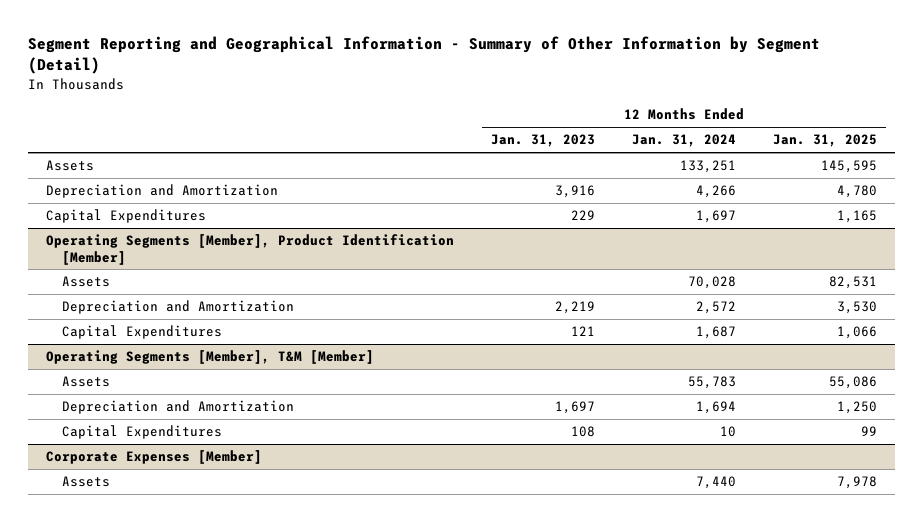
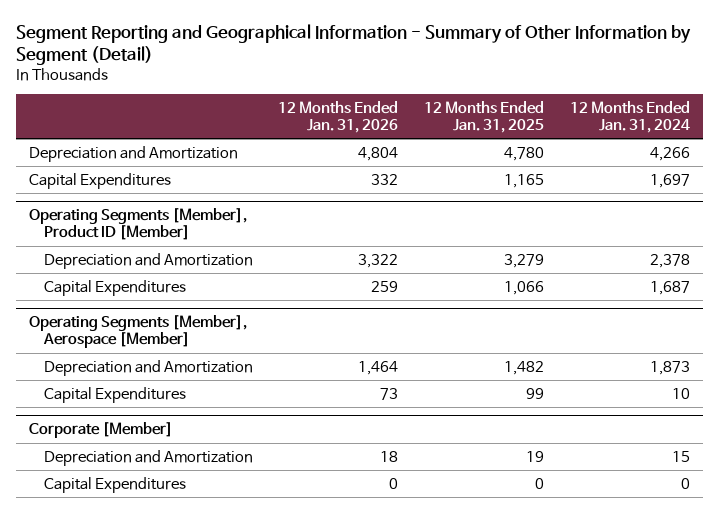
- | 12 Months Ended Jan. 31, 2023 | 12 Months Ended Jan. 31, 2024 | 12 Months Ended Jan. 31, 2025
+ | 12 Months Ended Jan. 31, 2026 | 12 Months Ended Jan. 31, 2025 | 12 Months Ended Jan. 31, 2024
- Assets | | 133,251 | 145,595
- Operating Segments [Member], Product Identification [Member]
- Assets | | 70,028 | 82,531
- Depreciation and Amortization | 2,219 | 2,572 | 3,530
+ Operating Segments [Member], Product ID [Member]
+ Depreciation and Amortization | 3,322 | 3,279 | 2,378
- Operating Segments [Member], T&M [Member]
- Assets | | 55,783 | 55,086
- Depreciation and Amortization | 1,697 | 1,694 | 1,250
+ Operating Segments [Member], Aerospace [Member]
+ Depreciation and Amortization | 1,464 | 1,482 | 1,873
- Corporate Expenses [Member]
- Assets | | 7,440 | 7,978
+ Corporate [Member]
+ Depreciation and Amortization | 18 | 19 | 15
+ Capital Expenditures | 0 | 0 | 0

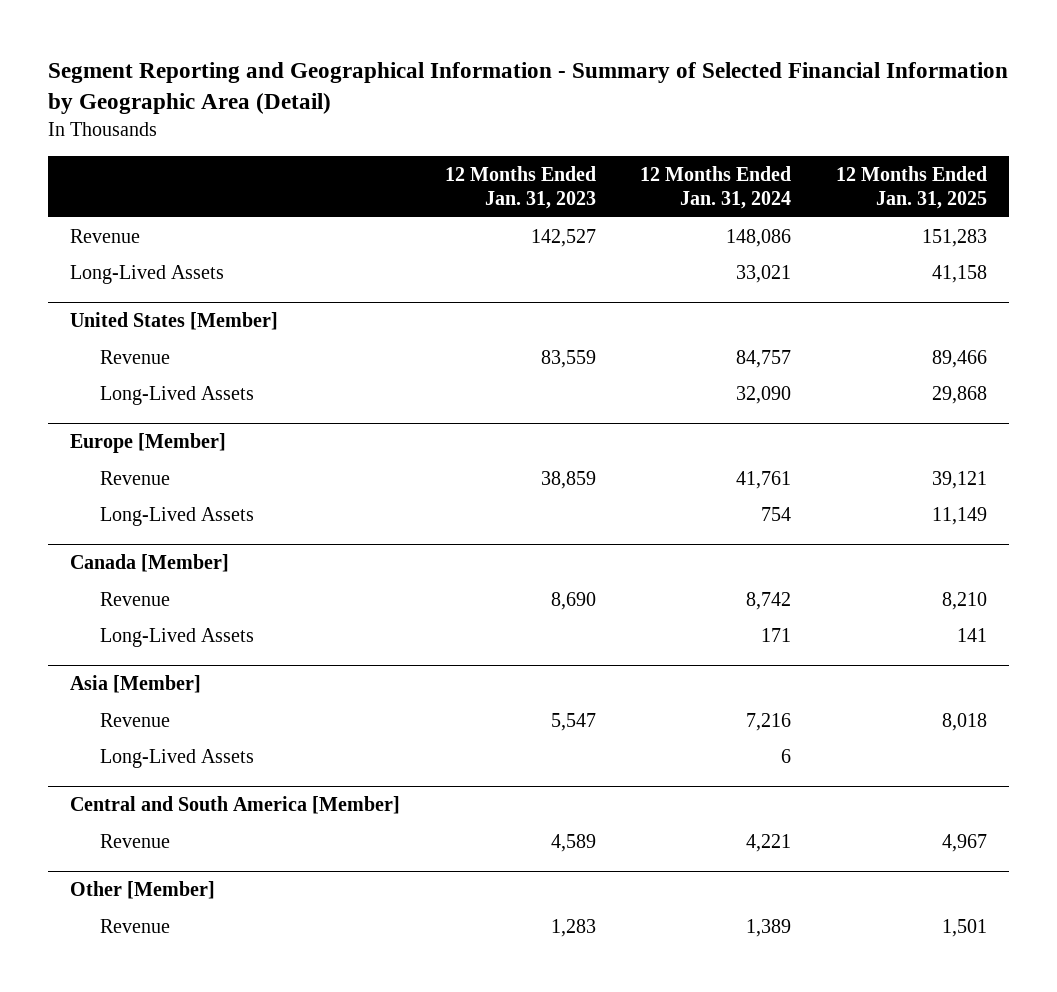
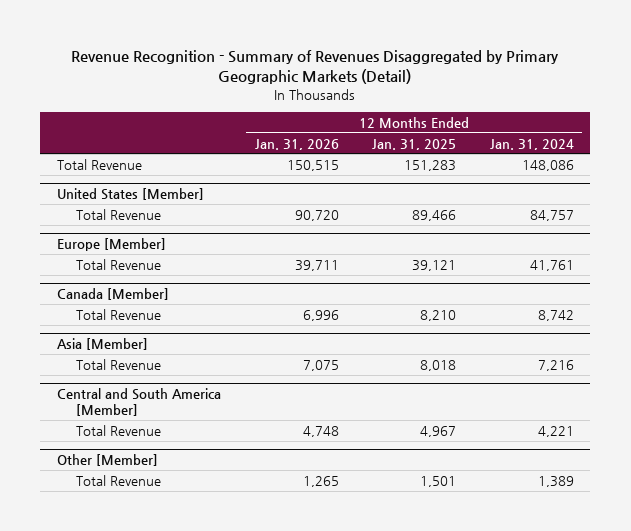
- Segment Reporting and Geographical Information - Summary of Selected Financial Information by Geographic Area (Detail)
+ Revenue Recognition - Summary of Revenues Disaggregated by Primary Geographic Markets (Detail)
- | 12 Months Ended Jan. 31, 2023 | 12 Months Ended Jan. 31, 2024 | 12 Months Ended Jan. 31, 2025
+ | 12 Months Ended Jan. 31, 2026 | 12 Months Ended Jan. 31, 2025 | 12 Months Ended Jan. 31, 2024
- Revenue | 142,527 | 148,086 | 151,283
- Long-Lived Assets | | 33,021 | 41,158
+ Total Revenue | 150,515 | 151,283 | 148,086
@ United States [Member]
- Revenue | 83,559 | 84,757 | 89,466
- Long-Lived Assets | | 32,090 | 29,868
+ Total Revenue | 90,720 | 89,466 | 84,757
@ Europe [Member]
- Revenue | 38,859 | 41,761 | 39,121
- Long-Lived Assets | | 754 | 11,149
+ Total Revenue | 39,711 | 39,121 | 41,761
@ Canada [Member]
- Revenue | 8,690 | 8,742 | 8,210
- Long-Lived Assets | | 171 | 141
+ Total Revenue | 6,996 | 8,210 | 8,742
@ Asia [Member]
- Revenue | 5,547 | 7,216 | 8,018
- Long-Lived Assets | | 6 |
+ Total Revenue | 7,075 | 8,018 | 7,216
@ Central and South America [Member]
- Revenue | 4,589 | 4,221 | 4,967
+ Total Revenue | 4,748 | 4,967 | 4,221
@ Other [Member]
- Revenue | 1,283 | 1,389 | 1,501
+ Total Revenue | 1,265 | 1,501 | 1,389

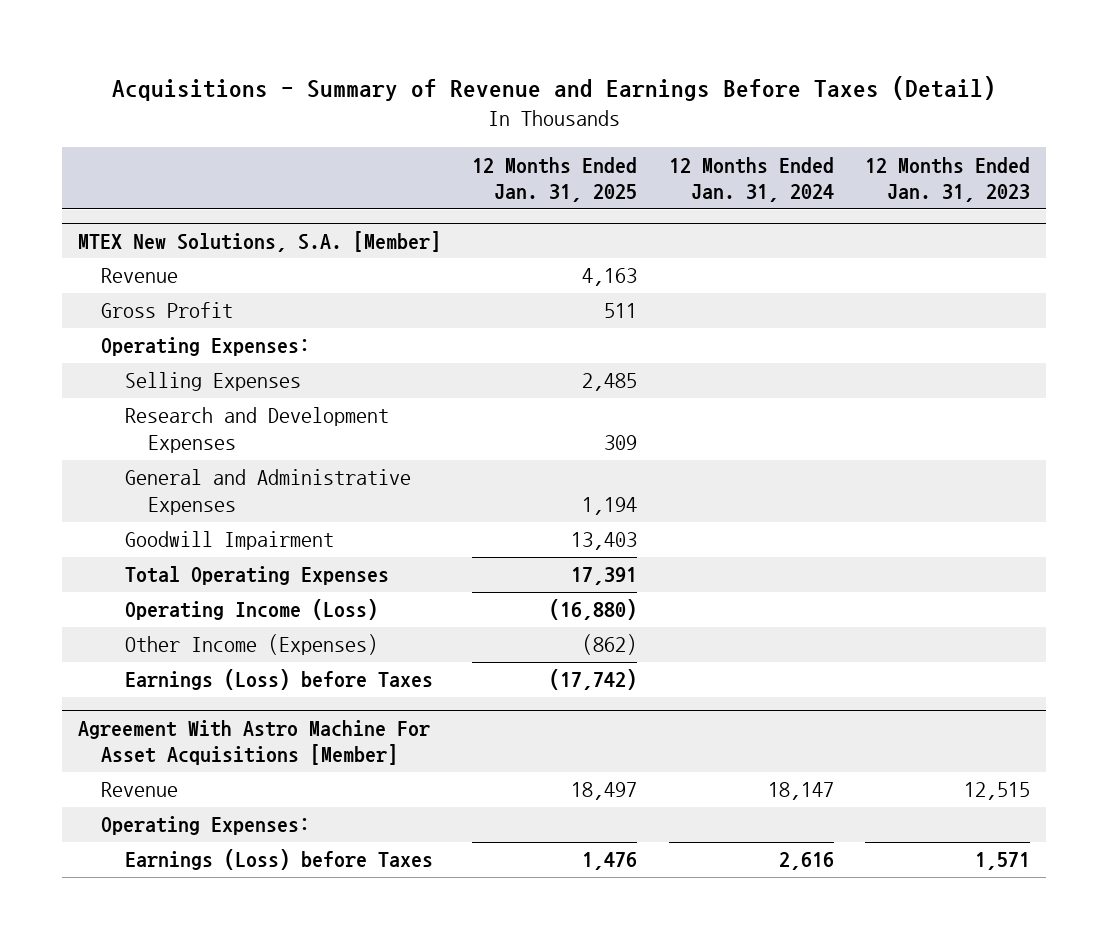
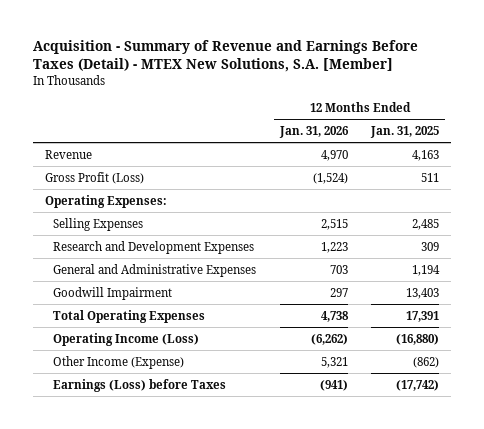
- Acquisitions - Summary of Revenue and Earnings Before Taxes (Detail)
+ Acquisition - Summary of Revenue and Earnings Before Taxes (Detail) - MTEX New Solutions, S.A. [Member]
- | 12 Months Ended Jan. 31, 2025 | 12 Months Ended Jan. 31, 2024 | 12 Months Ended Jan. 31, 2023
+ | 12 Months Ended Jan. 31, 2026 | 12 Months Ended Jan. 31, 2025
- MTEX New Solutions, S.A. [Member]
- Gross Profit | 511 | |
+ Gross Profit (Loss) | (1,524) | 511
- Other Income (Expenses) | (862) | |
+ Other Income (Expense) | 5,321 | (862)
- Agreement With Astro Machine For Asset Acquisitions [Member]
- Revenue | 18,497 | 18,147 | 12,515
- Operating Expenses:
- Earnings (Loss) before Taxes | 1,476 | 2,616 | 1,571

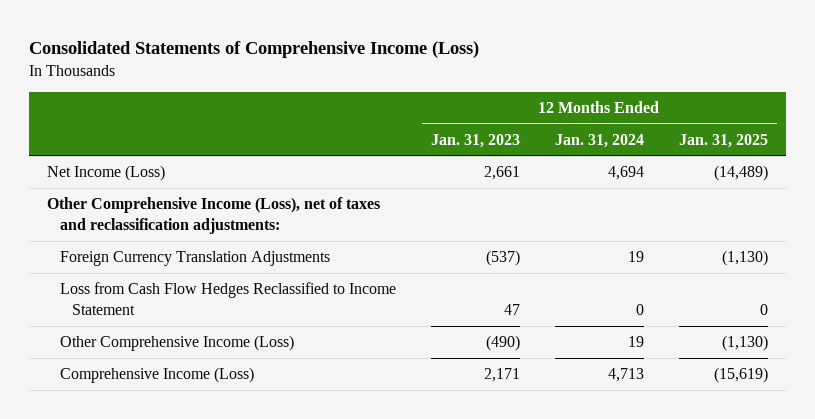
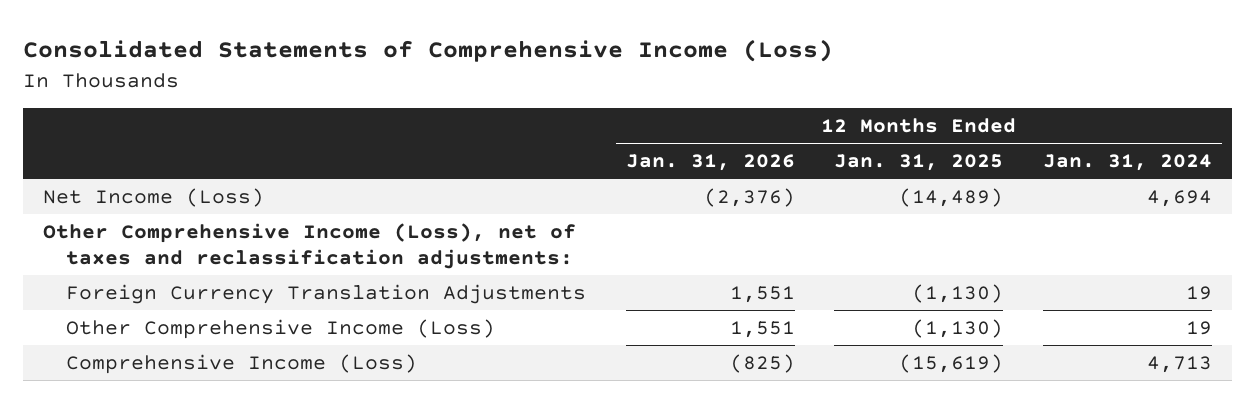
- | 12 Months Ended Jan. 31, 2023 | 12 Months Ended Jan. 31, 2024 | 12 Months Ended Jan. 31, 2025
+ | 12 Months Ended Jan. 31, 2026 | 12 Months Ended Jan. 31, 2025 | 12 Months Ended Jan. 31, 2024
- Loss from Cash Flow Hedges Reclassified to Income Statement | 47 | 0 | 0

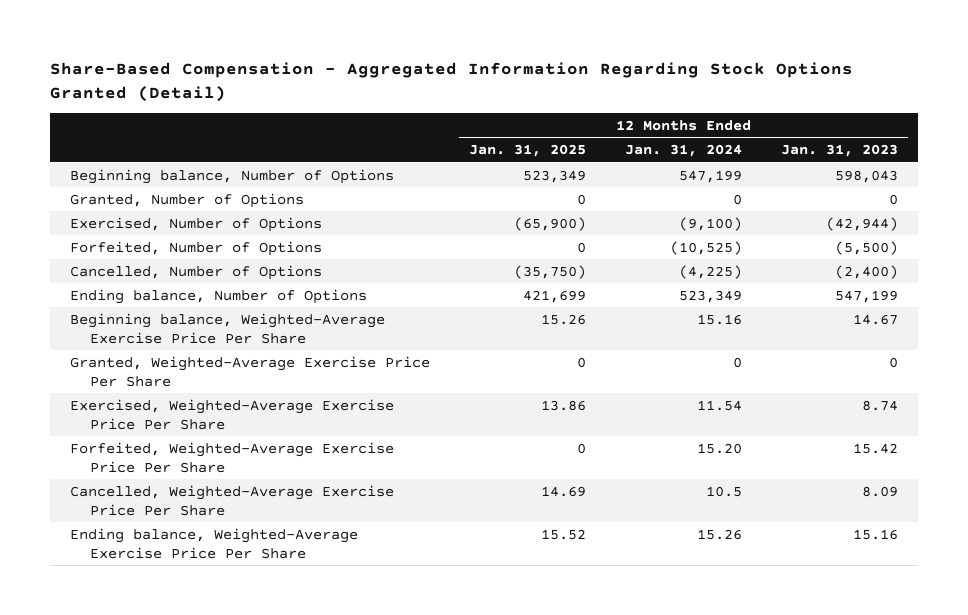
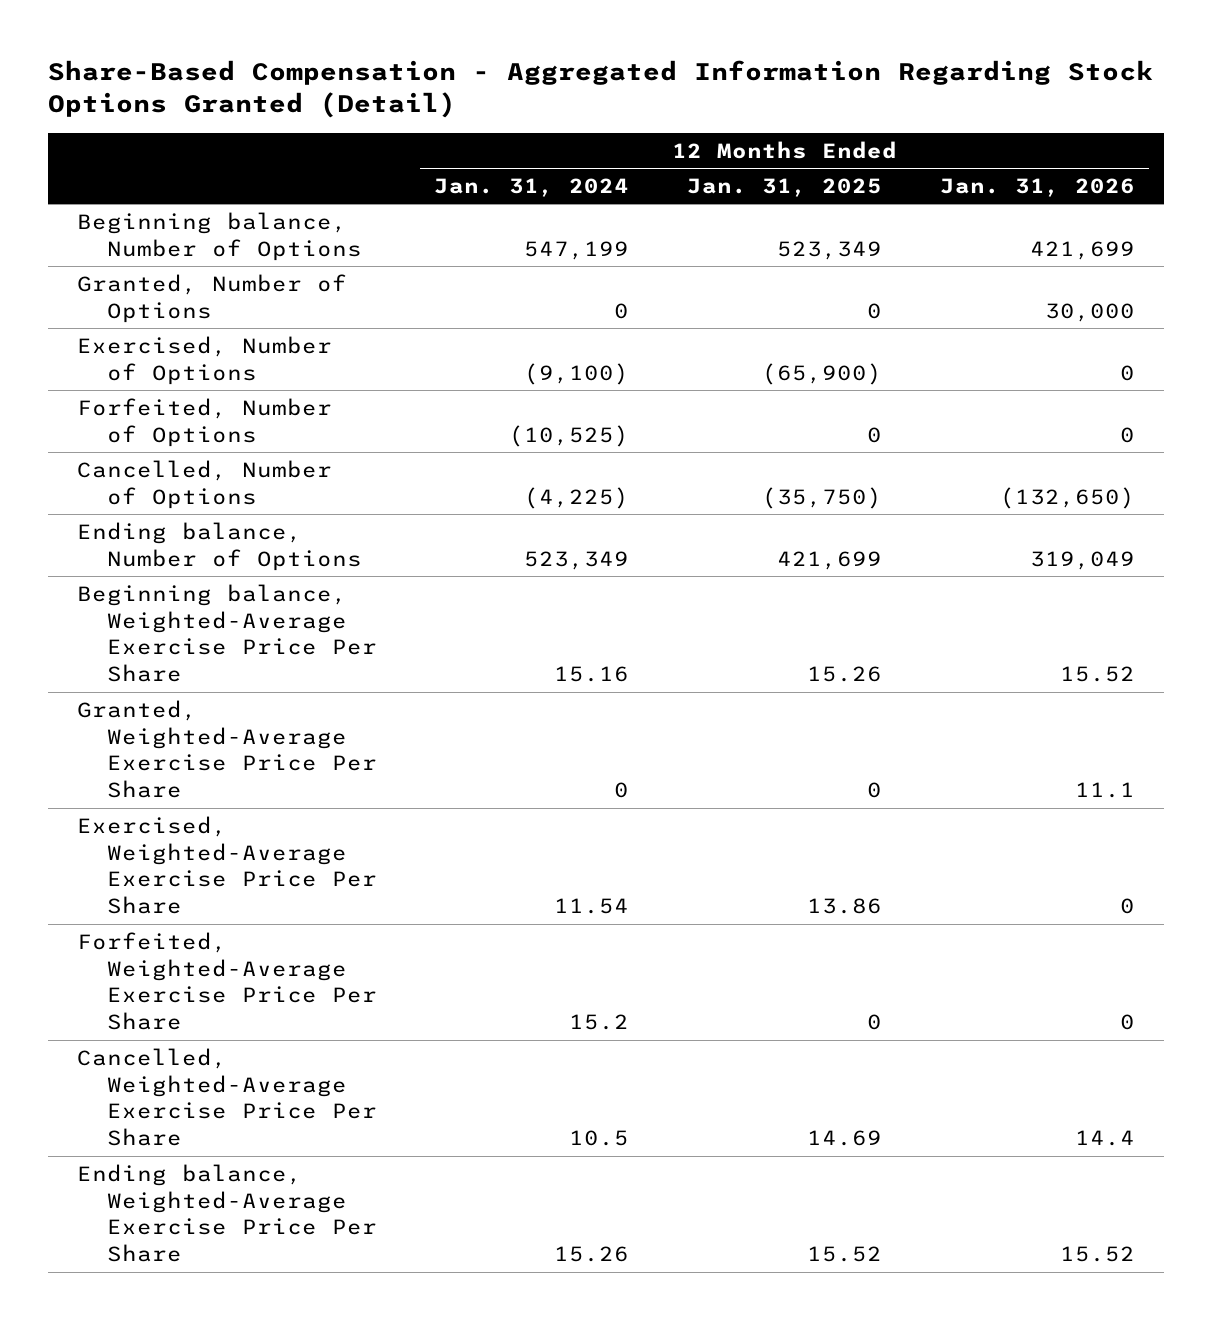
- | 12 Months Ended Jan. 31, 2025 | 12 Months Ended Jan. 31, 2024 | 12 Months Ended Jan. 31, 2023
+ | 12 Months Ended Jan. 31, 2024 | 12 Months Ended Jan. 31, 2025 | 12 Months Ended Jan. 31, 2026
- Forfeited, Weighted-Average Exercise Price Per Share | 0 | 15.20 | 15.42
+ Forfeited, Weighted-Average Exercise Price Per Share | 15.2 | 0 | 0

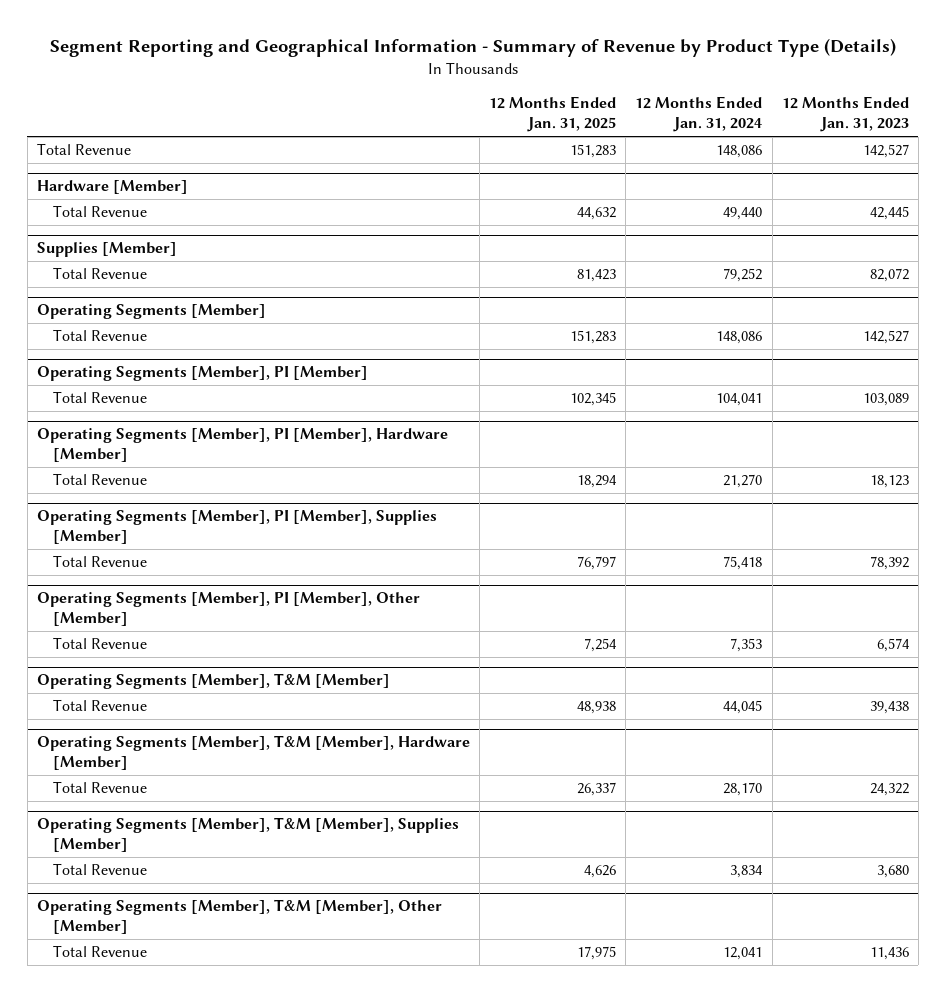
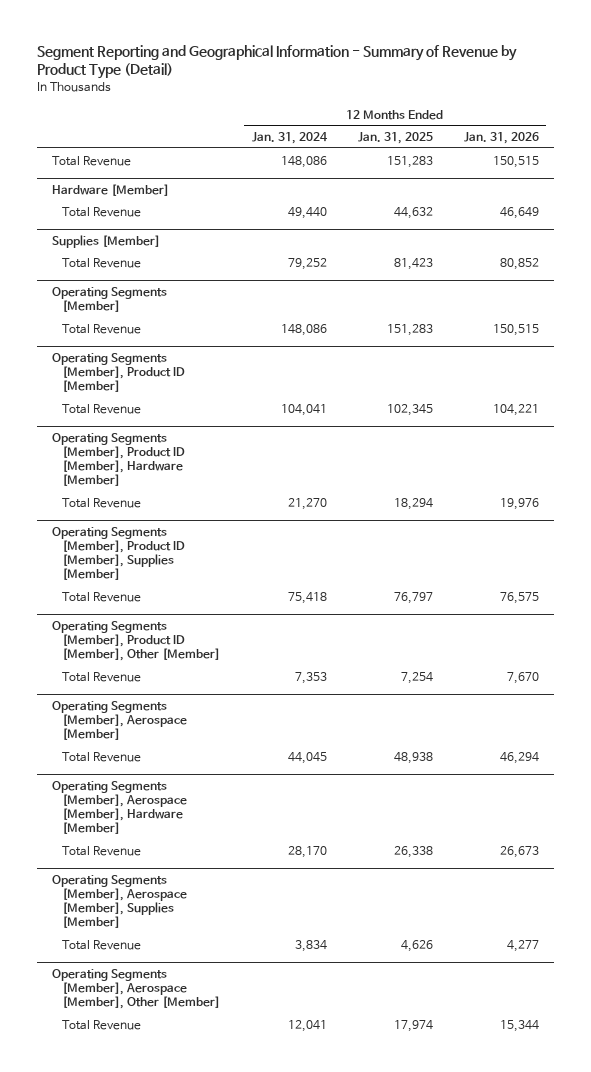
- Segment Reporting and Geographical Information - Summary of Revenue by Product Type (Details)
+ Segment Reporting and Geographical Information - Summary of Revenue by Product Type (Detail)
- | 12 Months Ended Jan. 31, 2025 | 12 Months Ended Jan. 31, 2024 | 12 Months Ended Jan. 31, 2023
+ | 12 Months Ended Jan. 31, 2024 | 12 Months Ended Jan. 31, 2025 | 12 Months Ended Jan. 31, 2026
- Operating Segments [Member], PI [Member]
+ Operating Segments [Member], Product ID [Member]
- Operating Segments [Member], PI [Member], Hardware [Member]
+ Operating Segments [Member], Product ID [Member], Hardware [Member]
- Operating Segments [Member], PI [Member], Supplies [Member]
+ Operating Segments [Member], Product ID [Member], Supplies [Member]
- Operating Segments [Member], PI [Member], Other [Member]
+ Operating Segments [Member], Product ID [Member], Other [Member]
- Operating Segments [Member], T&M [Member]
+ Operating Segments [Member], Aerospace [Member]
- Operating Segments [Member], T&M [Member], Hardware [Member]
- Total Revenue | 26,337 | 28,170 | 24,322
- Operating Segments [Member], T&M [Member], Supplies [Member]
+ Operating Segments [Member], Aerospace [Member], Hardware [Member]
+ Total Revenue | 28,170 | 26,338 | 26,673
+ Operating Segments [Member], Aerospace [Member], Supplies [Member]
- Operating Segments [Member], T&M [Member], Other [Member]
- Total Revenue | 17,975 | 12,041 | 11,436
+ Operating Segments [Member], Aerospace [Member], Other [Member]
+ Total Revenue | 12,041 | 17,974 | 15,344

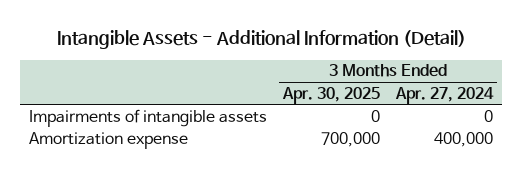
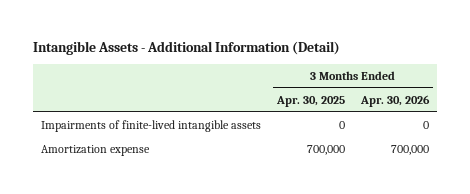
- | 3 Months Ended Apr. 30, 2025 | 3 Months Ended Apr. 27, 2024
+ | 3 Months Ended Apr. 30, 2025 | 3 Months Ended Apr. 30, 2026
- Impairments of intangible assets | 0 | 0
+ Impairments of finite-lived intangible assets | 0 | 0

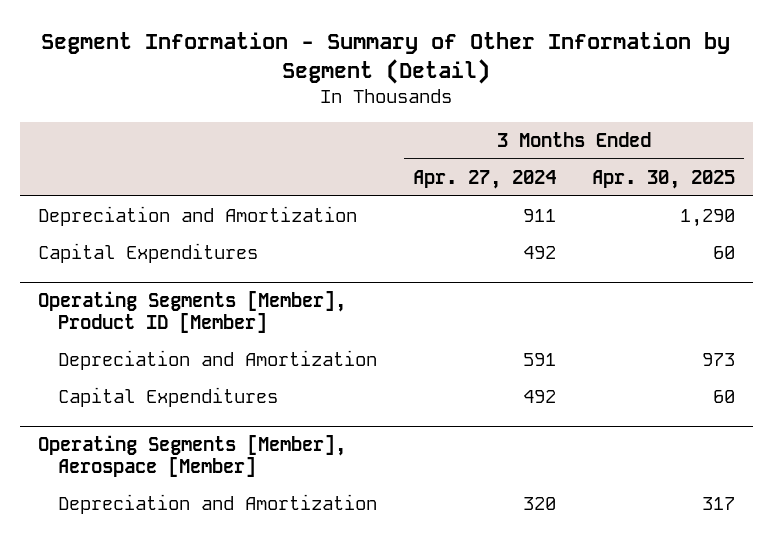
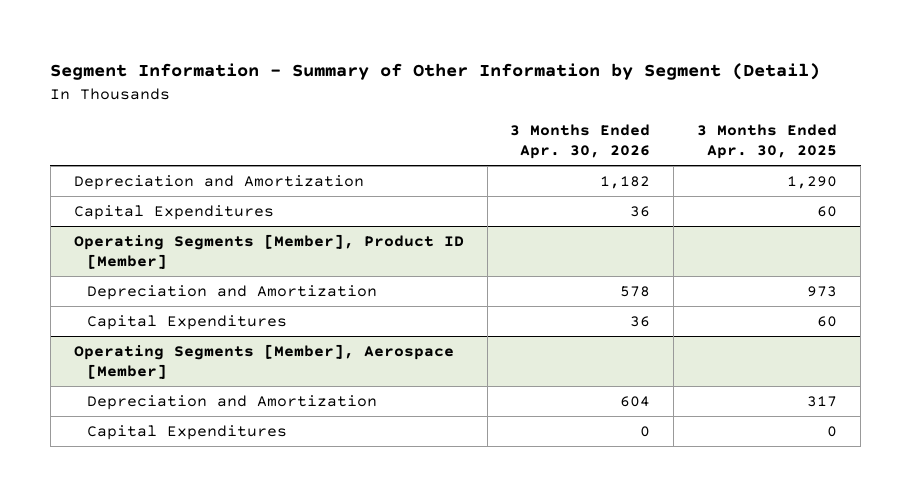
- | 3 Months Ended Apr. 27, 2024 | 3 Months Ended Apr. 30, 2025
+ | 3 Months Ended Apr. 30, 2026 | 3 Months Ended Apr. 30, 2025
@ Operating Segments [Member], Aerospace [Member]
+ Capital Expenditures | 0 | 0

